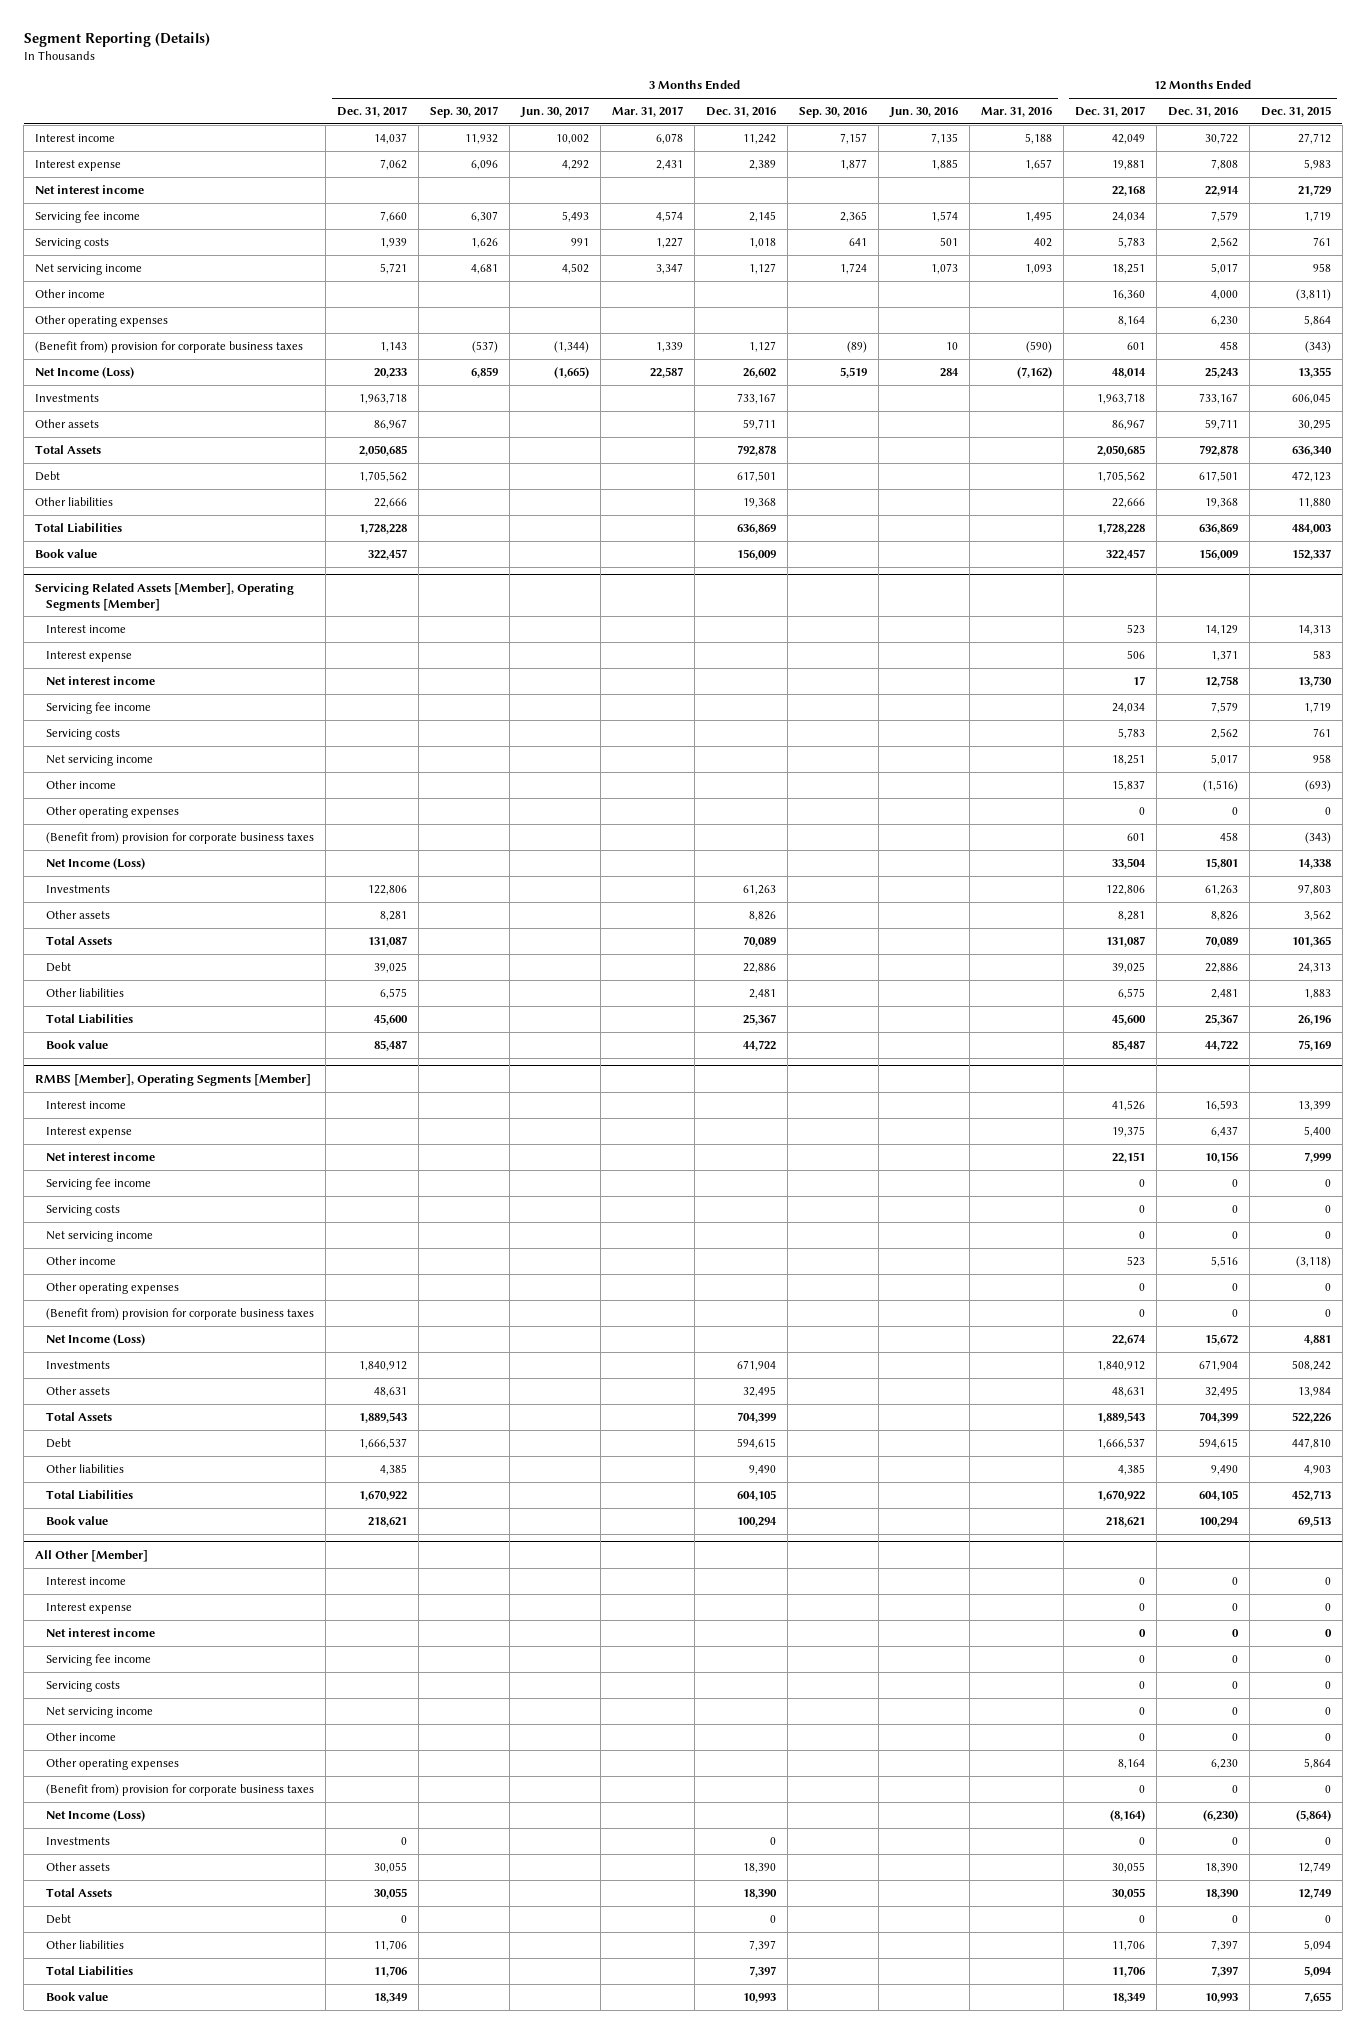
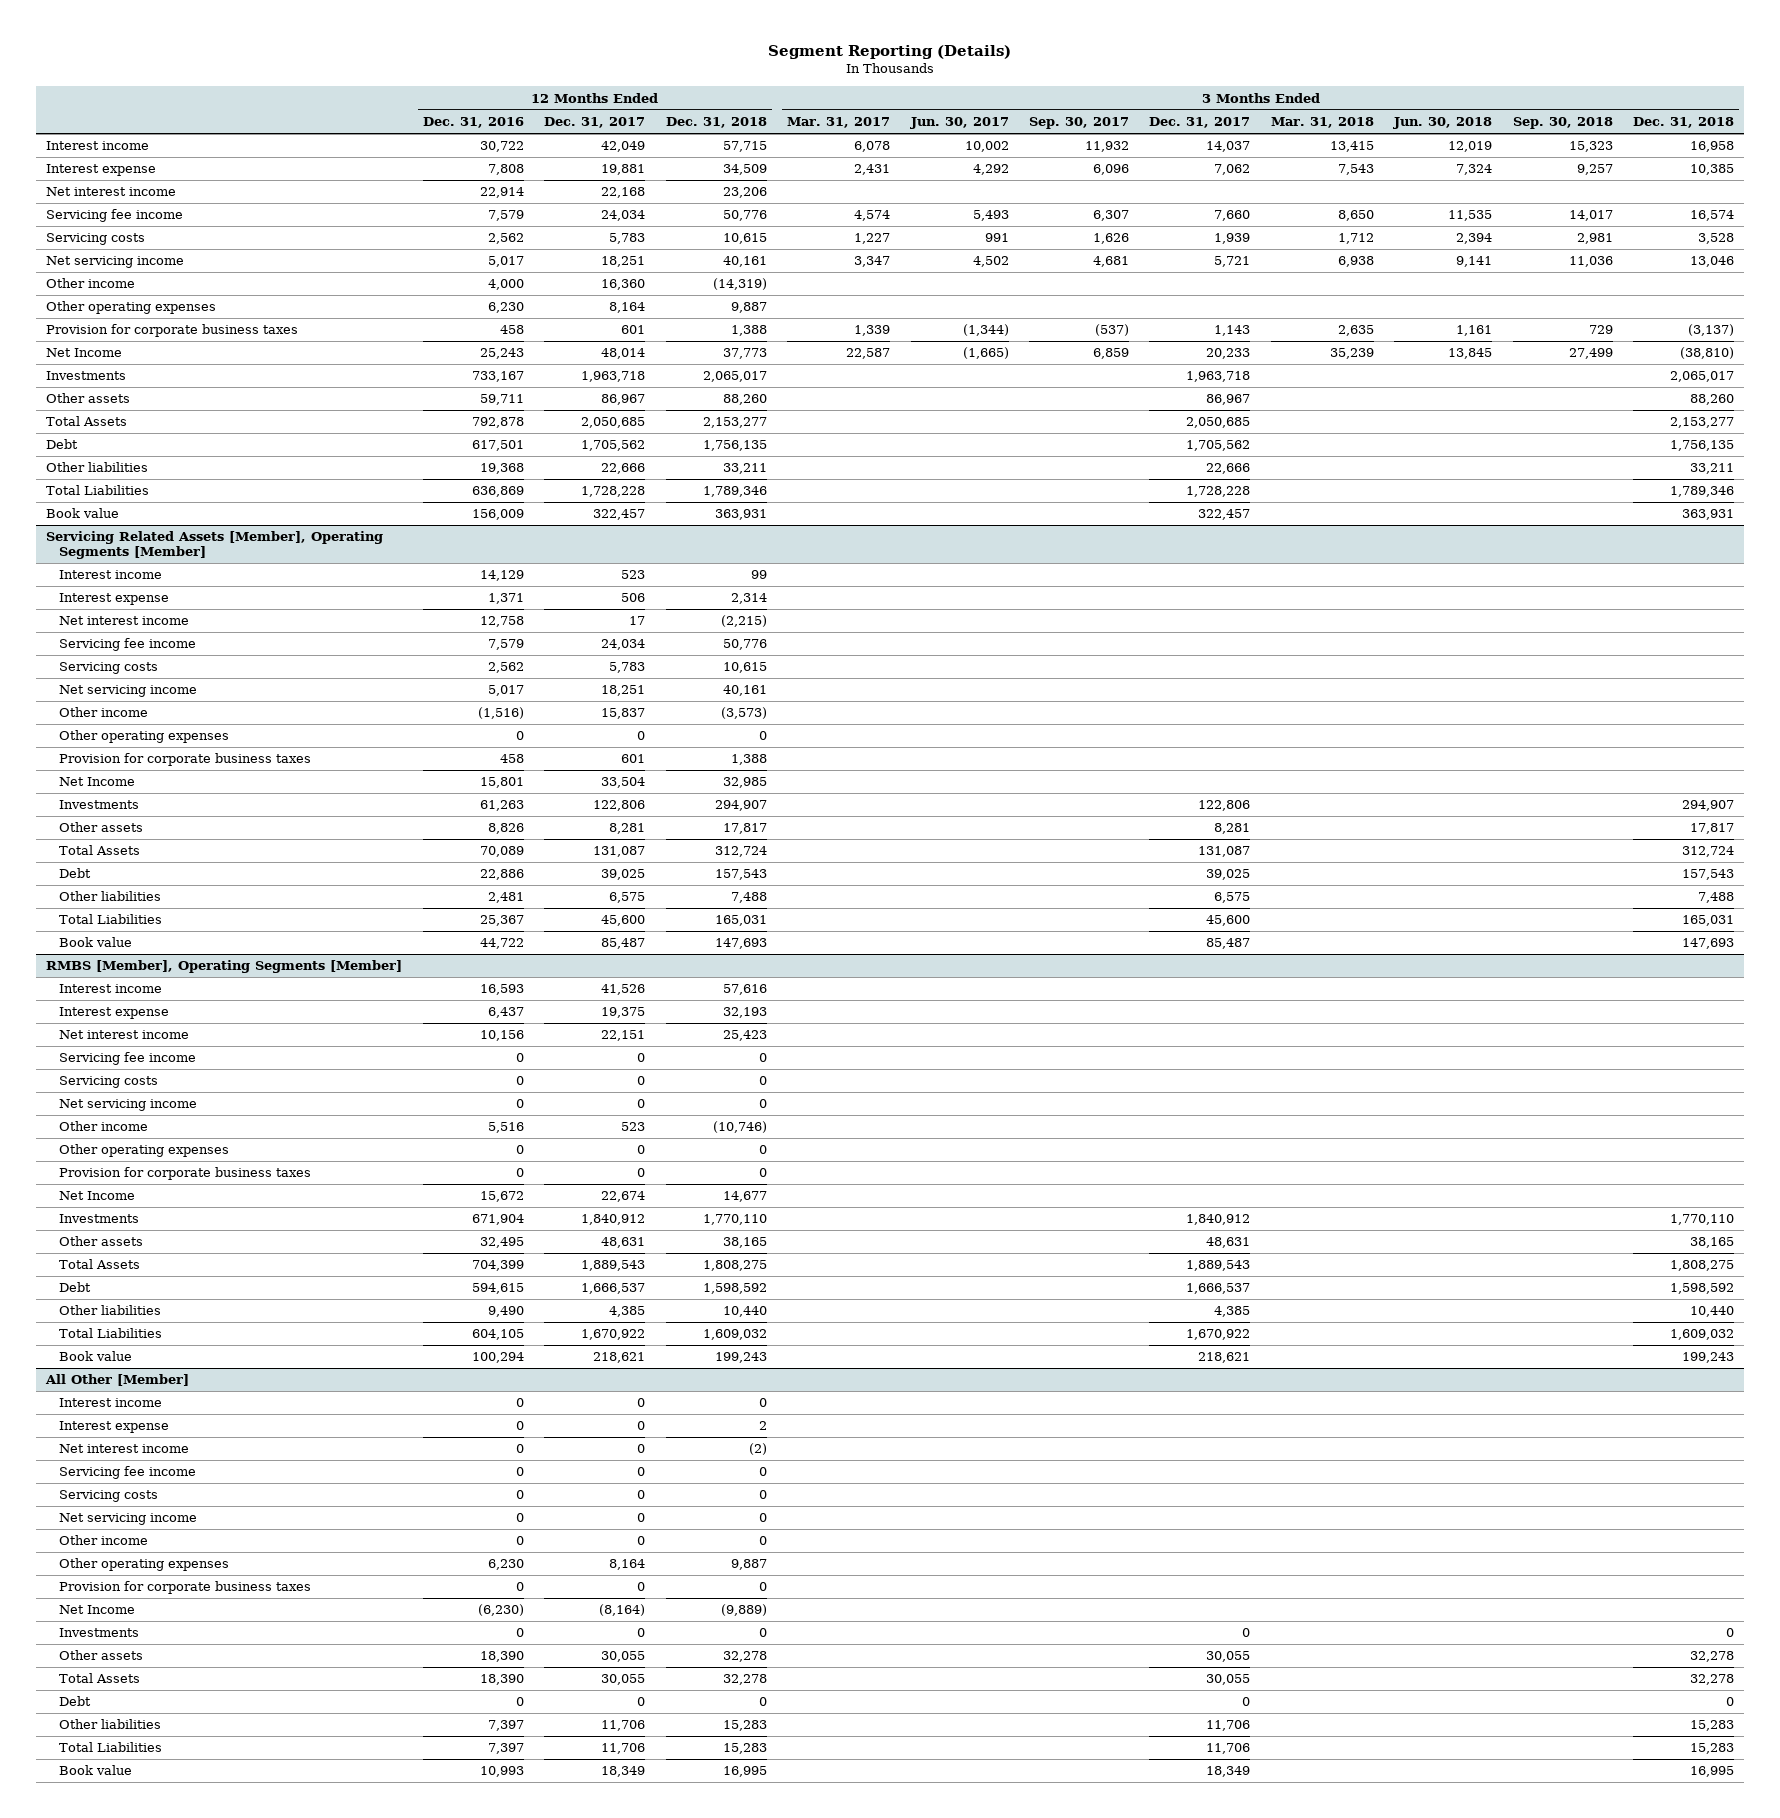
- | 3 Months Ended Dec. 31, 2017 | 3 Months Ended Sep. 30, 2017 | 3 Months Ended Jun. 30, 2017 | 3 Months Ended Mar. 31, 2017 | 3 Months Ended Dec. 31, 2016 | 3 Months Ended Sep. 30, 2016 | 3 Months Ended Jun. 30, 2016 | 3 Months Ended Mar. 31, 2016 | 12 Months Ended Dec. 31, 2017 | 12 Months Ended Dec. 31, 2016 | 12 Months Ended Dec. 31, 2015
+ | 12 Months Ended Dec. 31, 2016 | 12 Months Ended Dec. 31, 2017 | 12 Months Ended Dec. 31, 2018 | 3 Months Ended Mar. 31, 2017 | 3 Months Ended Jun. 30, 2017 | 3 Months Ended Sep. 30, 2017 | 3 Months Ended Dec. 31, 2017 | 3 Months Ended Mar. 31, 2018 | 3 Months Ended Jun. 30, 2018 | 3 Months Ended Sep. 30, 2018 | 3 Months Ended Dec. 31, 2018
- (Benefit from) provision for corporate business taxes | 1,143 | (537) | (1,344) | 1,339 | 1,127 | (89) | 10 | (590) | 601 | 458 | (343)
- Net Income (Loss) | 20,233 | 6,859 | (1,665) | 22,587 | 26,602 | 5,519 | 284 | (7,162) | 48,014 | 25,243 | 13,355
+ Provision for corporate business taxes | 458 | 601 | 1,388 | 1,339 | (1,344) | (537) | 1,143 | 2,635 | 1,161 | 729 | (3,137)
+ Net Income | 25,243 | 48,014 | 37,773 | 22,587 | (1,665) | 6,859 | 20,233 | 35,239 | 13,845 | 27,499 | (38,810)
@ Servicing Related Assets [Member], Operating Segments [Member]
- (Benefit from) provision for corporate business taxes | | | | | | | | | 601 | 458 | (343)
- Net Income (Loss) | | | | | | | | | 33,504 | 15,801 | 14,338
+ Provision for corporate business taxes | 458 | 601 | 1,388 | | | | | | | |
+ Net Income | 15,801 | 33,504 | 32,985 | | | | | | | |
@ RMBS [Member], Operating Segments [Member]
- (Benefit from) provision for corporate business taxes | | | | | | | | | 0 | 0 | 0
- Net Income (Loss) | | | | | | | | | 22,674 | 15,672 | 4,881
+ Provision for corporate business taxes | 0 | 0 | 0 | | | | | | | |
+ Net Income | 15,672 | 22,674 | 14,677 | | | | | | | |
@ All Other [Member]
- (Benefit from) provision for corporate business taxes | | | | | | | | | 0 | 0 | 0
- Net Income (Loss) | | | | | | | | | (8,164) | (6,230) | (5,864)
+ Provision for corporate business taxes | 0 | 0 | 0 | | | | | | | |
+ Net Income | (6,230) | (8,164) | (9,889) | | | | | | | |

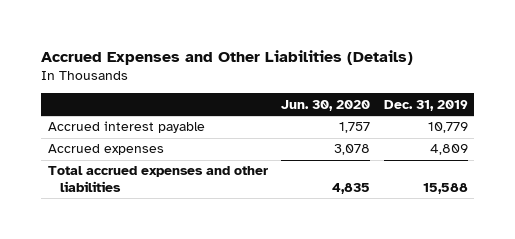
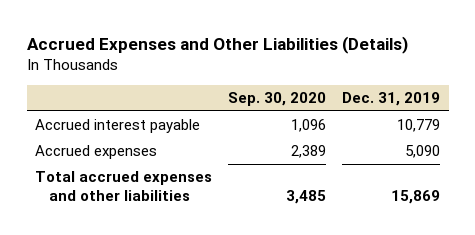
- | Jun. 30, 2020 | Dec. 31, 2019
+ | Sep. 30, 2020 | Dec. 31, 2019
- Accrued expenses | 3,078 | 4,809
- Total accrued expenses and other liabilities | 4,835 | 15,588
+ Accrued expenses | 2,389 | 5,090
+ Total accrued expenses and other liabilities | 3,485 | 15,869

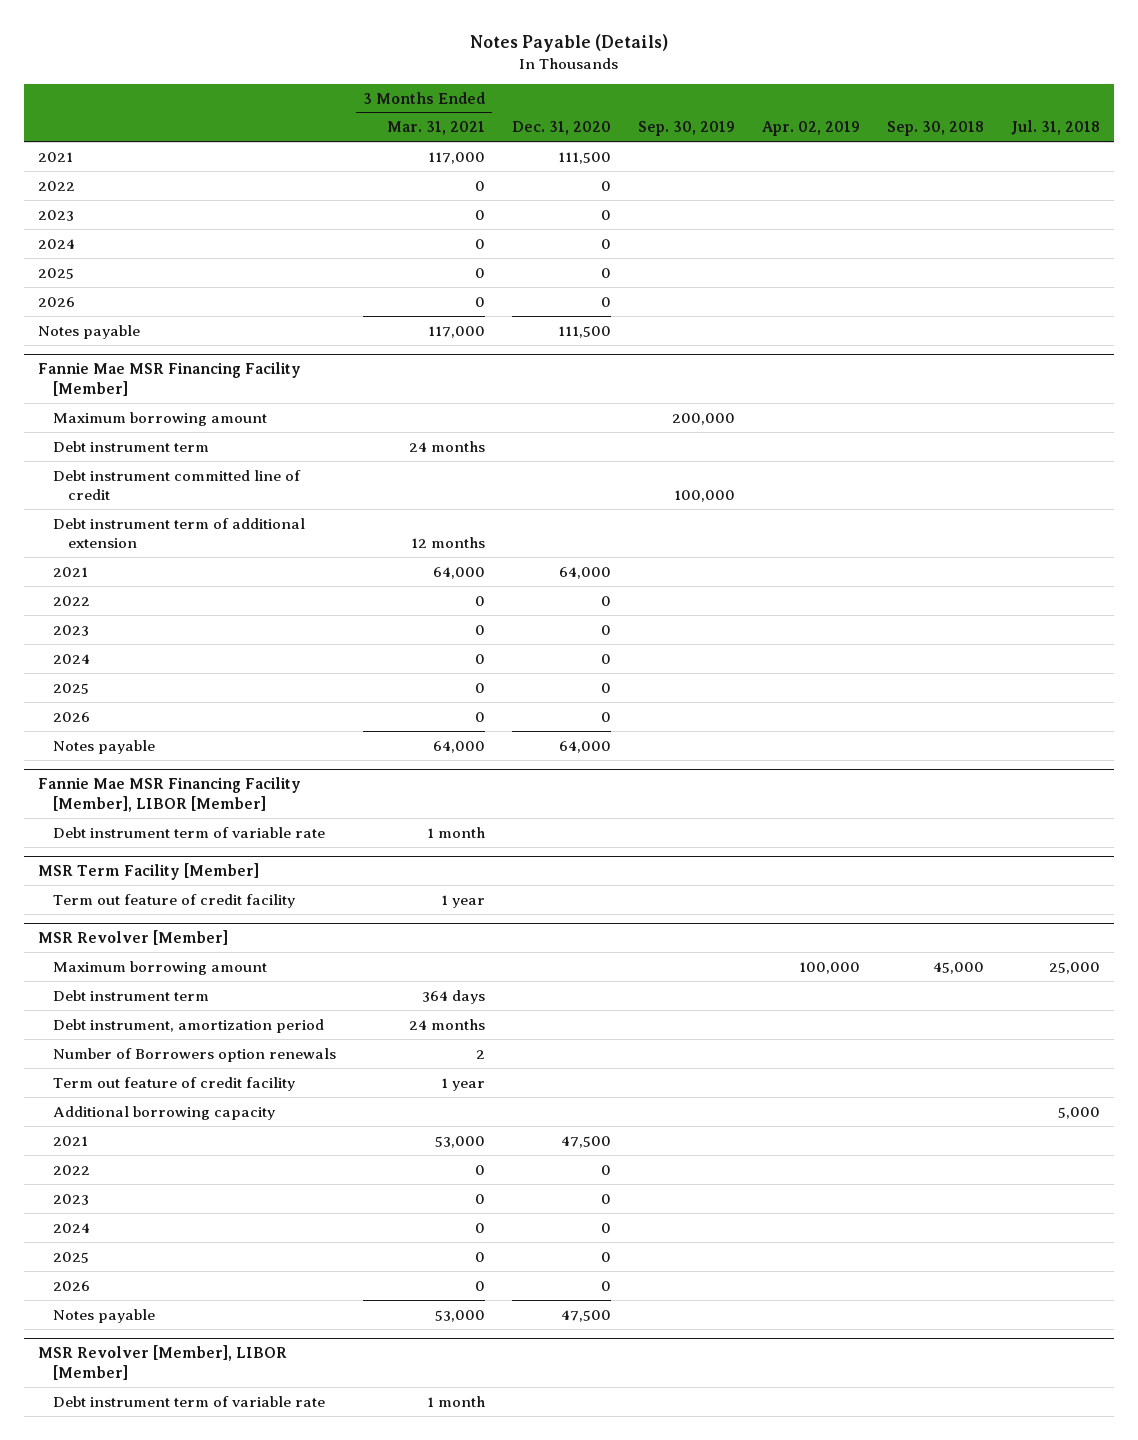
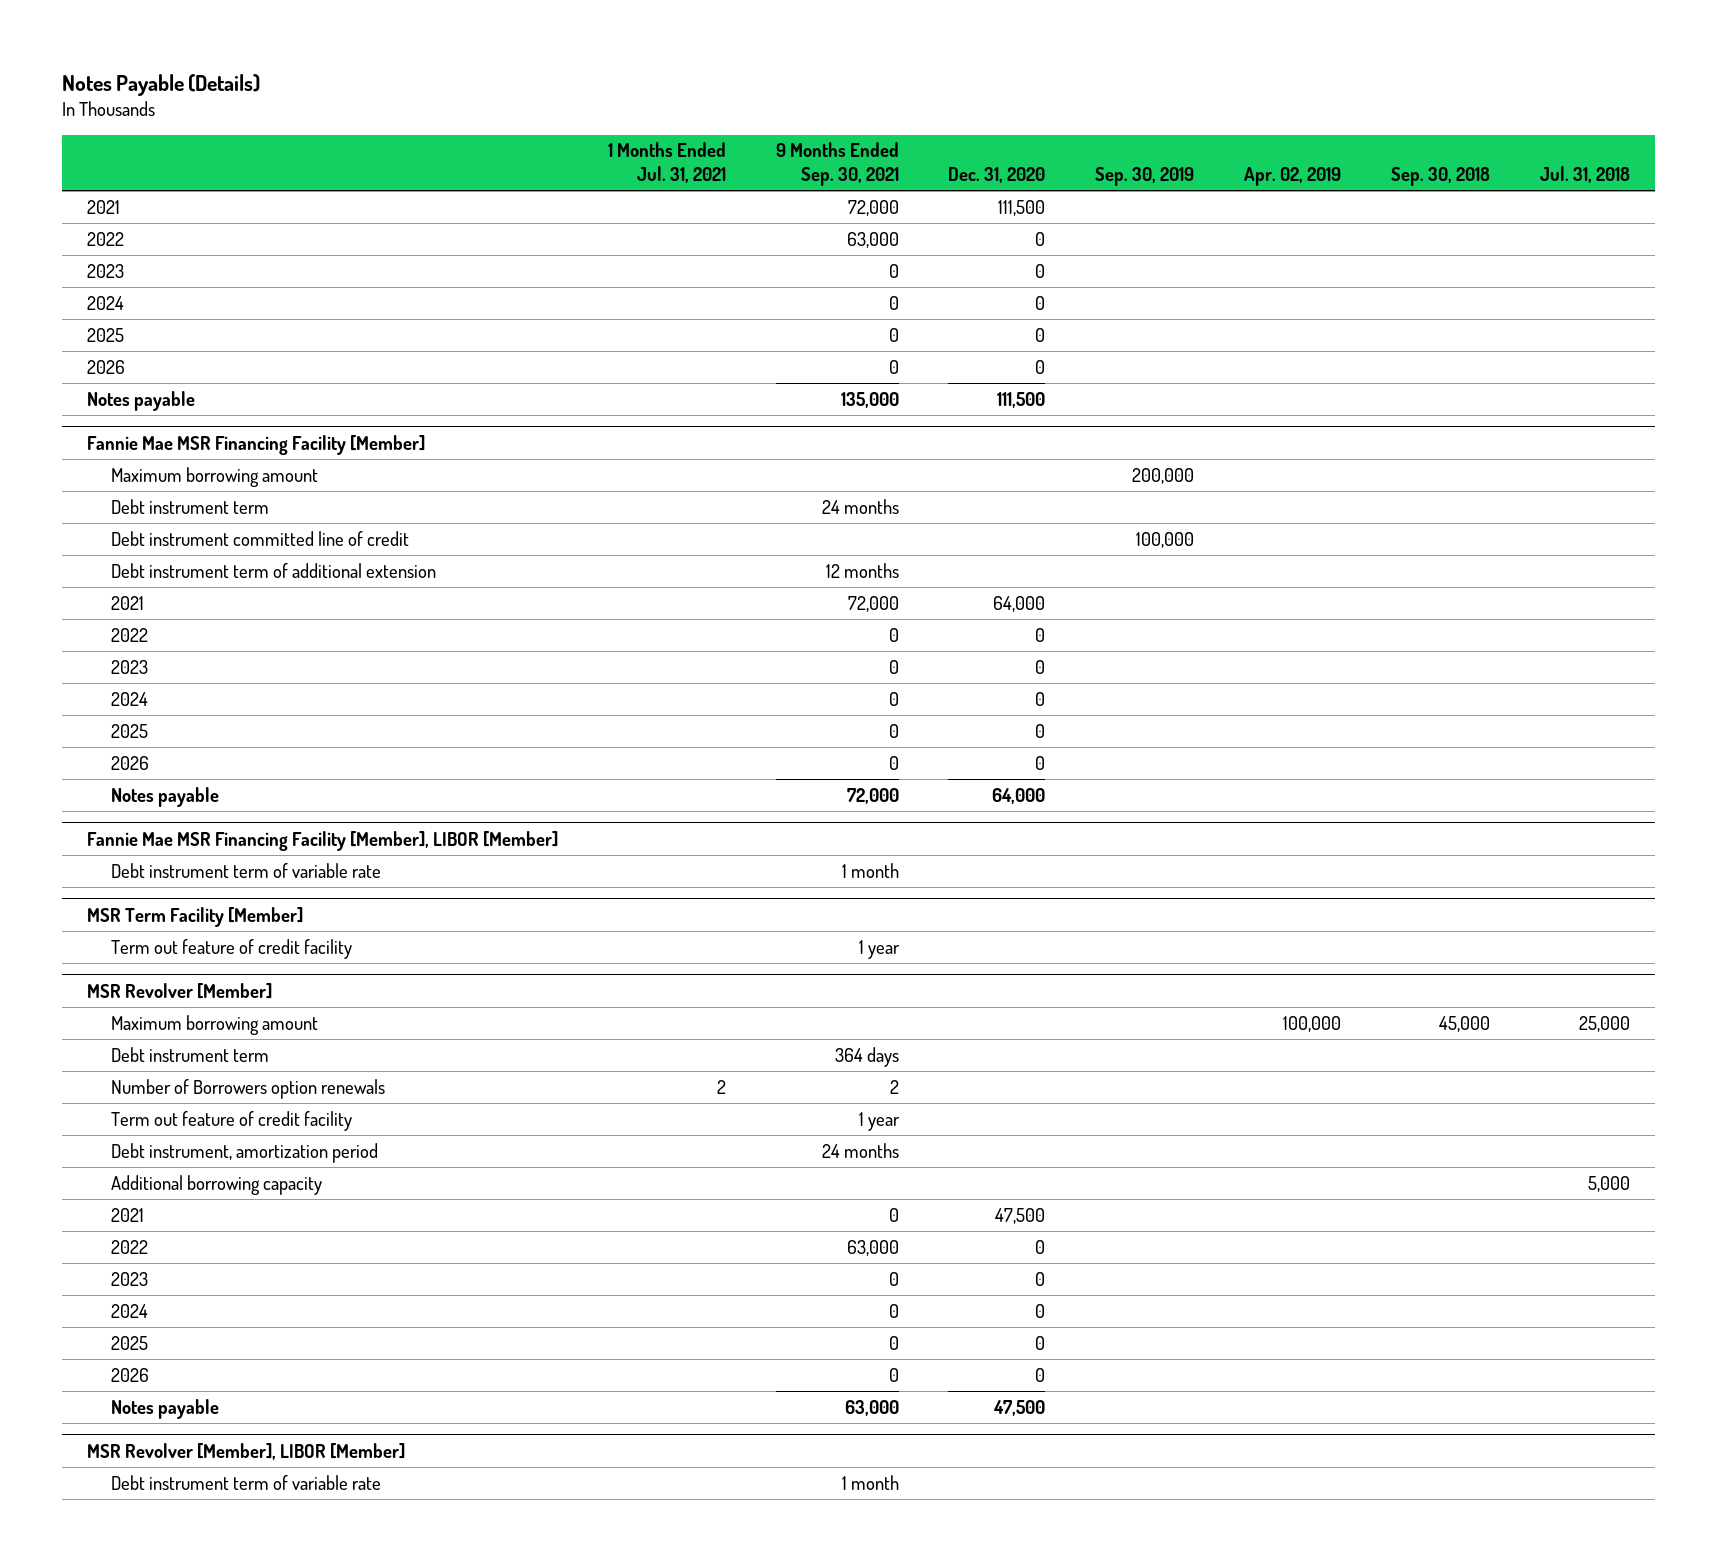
- | 3 Months Ended Mar. 31, 2021 | Dec. 31, 2020 | Sep. 30, 2019 | Apr. 02, 2019 | Sep. 30, 2018 | Jul. 31, 2018
+ | 1 Months Ended Jul. 31, 2021 | 9 Months Ended Sep. 30, 2021 | Dec. 31, 2020 | Sep. 30, 2019 | Apr. 02, 2019 | Sep. 30, 2018 | Jul. 31, 2018
@ MSR Revolver [Member]
moved down: Debt instrument, amortization period | | 24 months | | | | |

